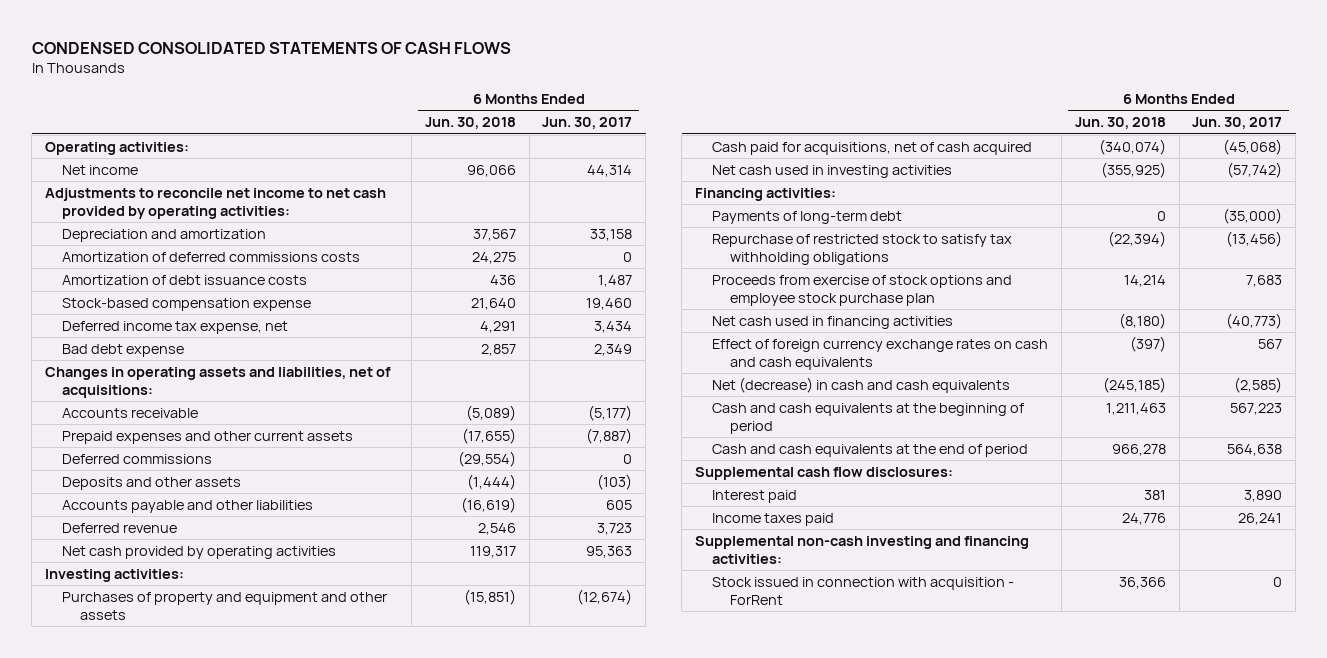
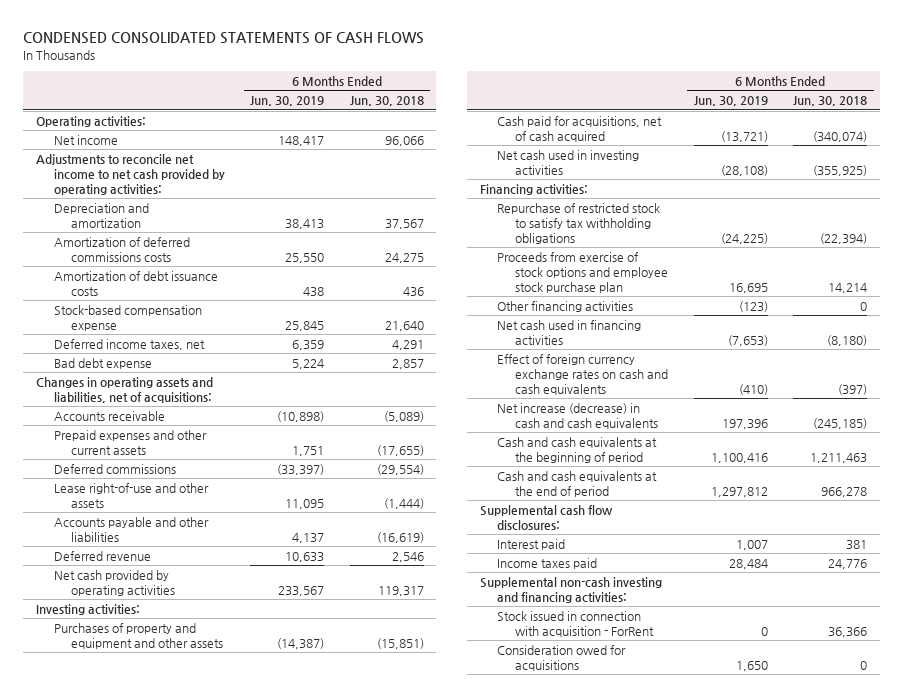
- | 6 Months Ended Jun. 30, 2018 | 6 Months Ended Jun. 30, 2017
+ | 6 Months Ended Jun. 30, 2019 | 6 Months Ended Jun. 30, 2018
- Deferred income tax expense, net | 4,291 | 3,434
+ Deferred income taxes, net | 6,359 | 4,291
- Deposits and other assets | (1,444) | (103)
+ Lease right-of-use and other assets | 11,095 | (1,444)
- Payments of long-term debt | 0 | (35,000)
+ Other financing activities | (123) | 0
- Net (decrease) in cash and cash equivalents | (245,185) | (2,585)
+ Net increase (decrease) in cash and cash equivalents | 197,396 | (245,185)
+ Consideration owed for acquisitions | 1,650 | 0

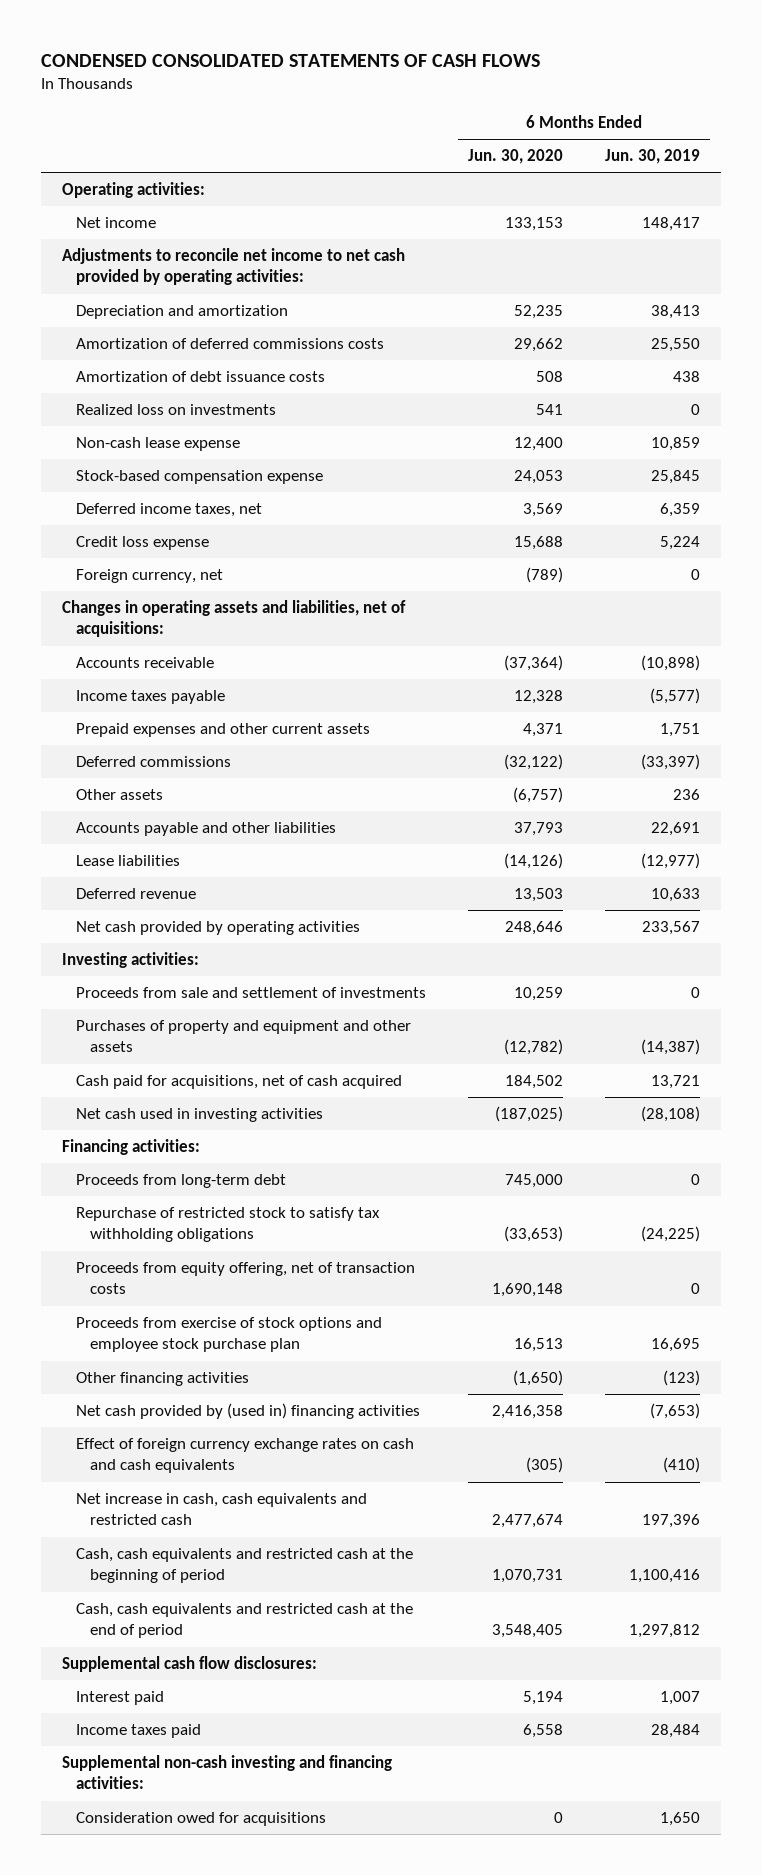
- | 6 Months Ended Jun. 30, 2019 | 6 Months Ended Jun. 30, 2018
+ | 6 Months Ended Jun. 30, 2020 | 6 Months Ended Jun. 30, 2019
+ Realized loss on investments | 541 | 0
+ Non-cash lease expense | 12,400 | 10,859
- Bad debt expense | 5,224 | 2,857
+ Credit loss expense | 15,688 | 5,224
+ Foreign currency, net | (789) | 0
+ Income taxes payable | 12,328 | (5,577)
- Lease right-of-use and other assets | 11,095 | (1,444)
- Accounts payable and other liabilities | 4,137 | (16,619)
+ Other assets | (6,757) | 236
+ Accounts payable and other liabilities | 37,793 | 22,691
+ Lease liabilities | (14,126) | (12,977)
+ Proceeds from sale and settlement of investments | 10,259 | 0
- Cash paid for acquisitions, net of cash acquired | (13,721) | (340,074)
+ Cash paid for acquisitions, net of cash acquired | 184,502 | 13,721
+ Proceeds from long-term debt | 745,000 | 0
+ Proceeds from equity offering, net of transaction costs | 1,690,148 | 0
- Net cash used in financing activities | (7,653) | (8,180)
+ Net cash provided by (used in) financing activities | 2,416,358 | (7,653)
- Net increase (decrease) in cash and cash equivalents | 197,396 | (245,185)
- Cash and cash equivalents at the beginning of period | 1,100,416 | 1,211,463
- Cash and cash equivalents at the end of period | 1,297,812 | 966,278
+ Net increase in cash, cash equivalents and restricted cash | 2,477,674 | 197,396
+ Cash, cash equivalents and restricted cash at the beginning of period | 1,070,731 | 1,100,416
+ Cash, cash equivalents and restricted cash at the end of period | 3,548,405 | 1,297,812
- Stock issued in connection with acquisition - ForRent | 0 | 36,366

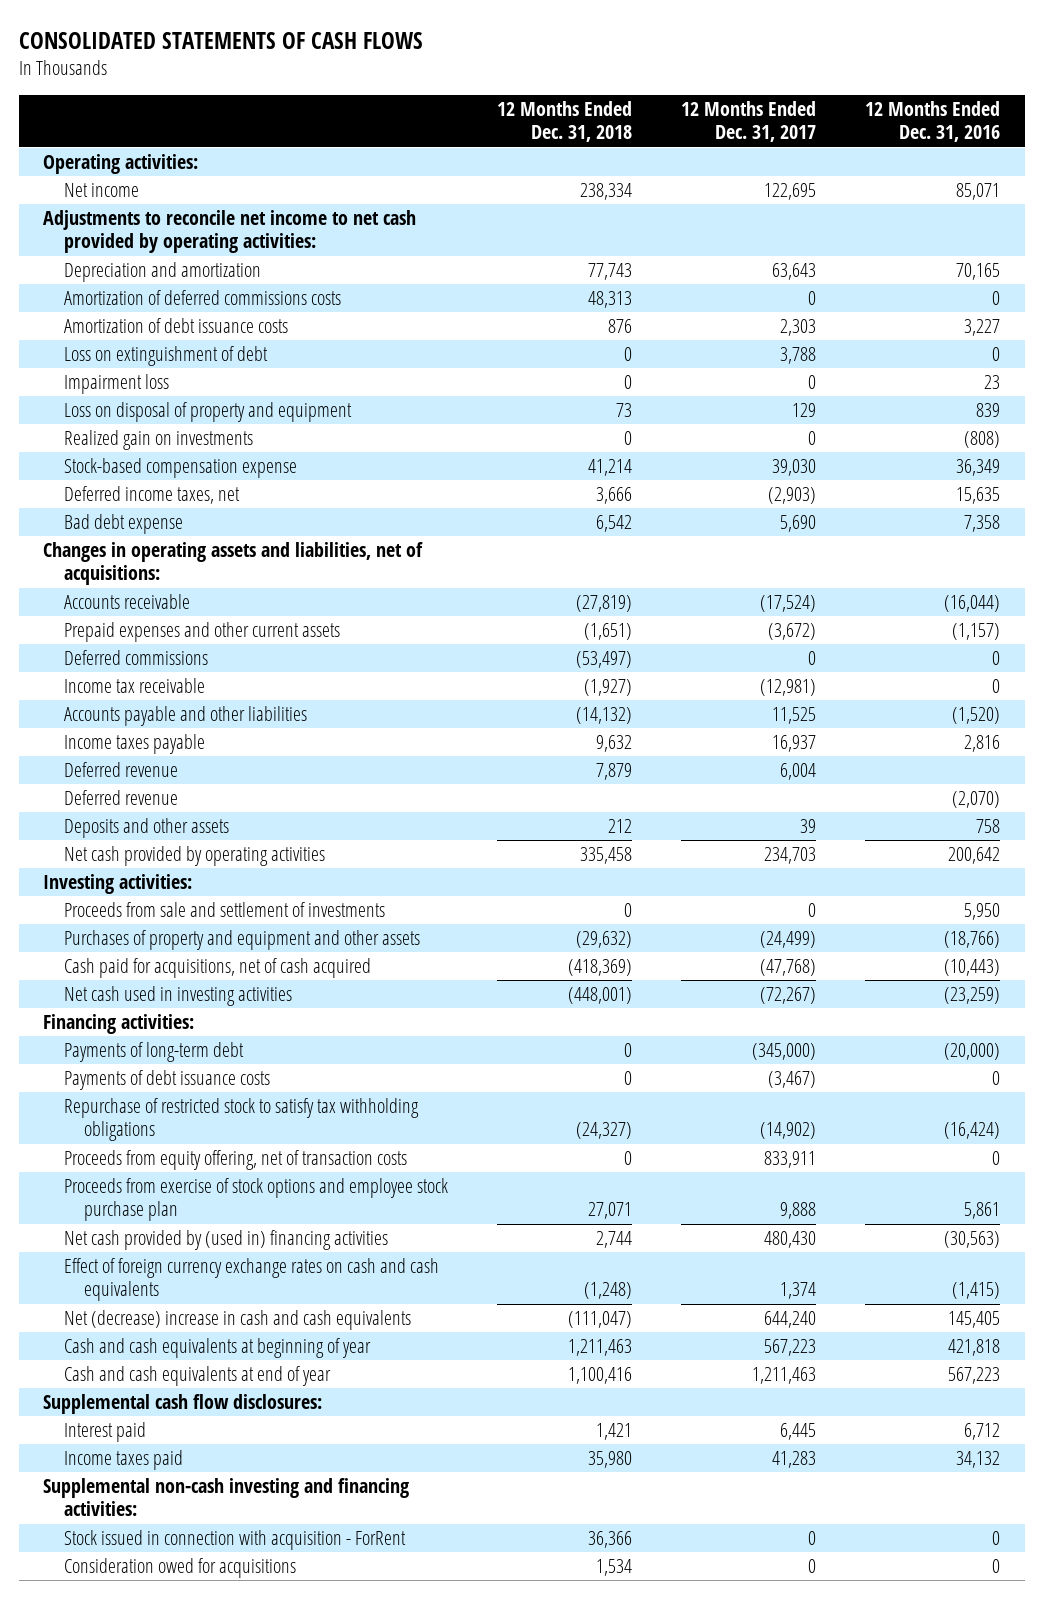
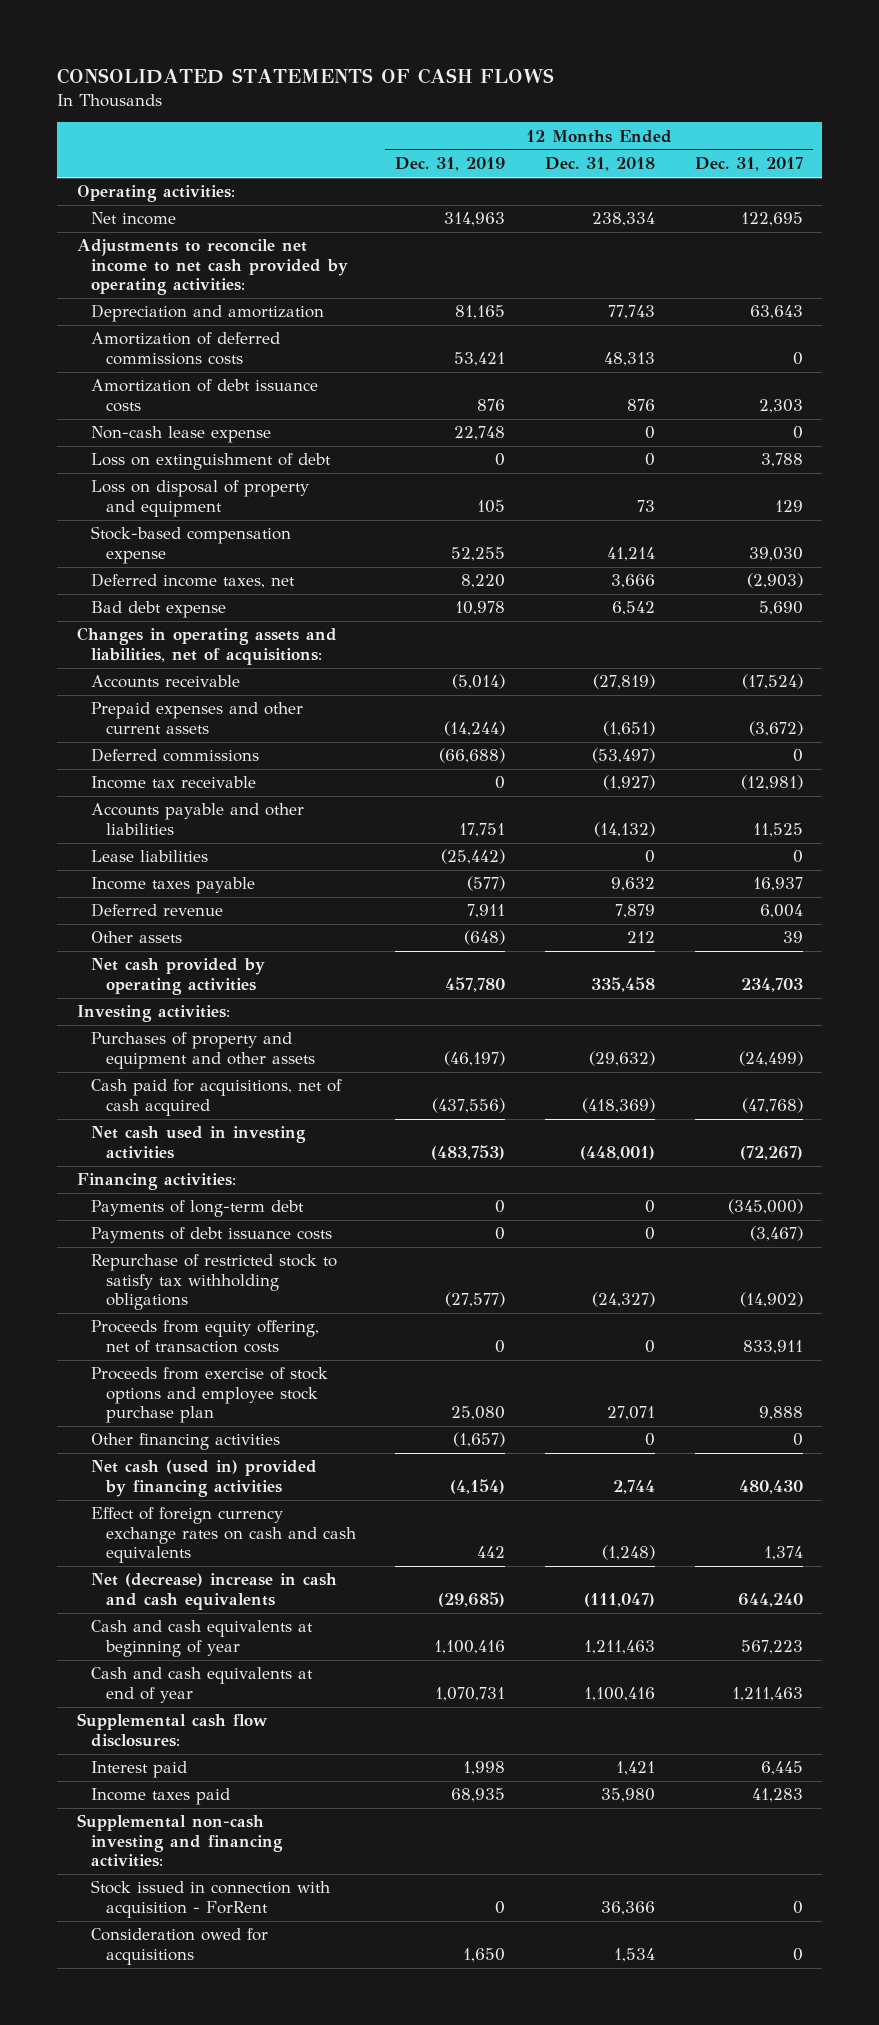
- | 12 Months Ended Dec. 31, 2018 | 12 Months Ended Dec. 31, 2017 | 12 Months Ended Dec. 31, 2016
+ | 12 Months Ended Dec. 31, 2019 | 12 Months Ended Dec. 31, 2018 | 12 Months Ended Dec. 31, 2017
+ Non-cash lease expense | 22,748 | 0 | 0
- Impairment loss | 0 | 0 | 23
- Realized gain on investments | 0 | 0 | (808)
+ Lease liabilities | (25,442) | 0 | 0
- Deferred revenue | | | (2,070)
- Deposits and other assets | 212 | 39 | 758
+ Other assets | (648) | 212 | 39
- Proceeds from sale and settlement of investments | 0 | 0 | 5,950
- Net cash provided by (used in) financing activities | 2,744 | 480,430 | (30,563)
+ Other financing activities | (1,657) | 0 | 0
+ Net cash (used in) provided by financing activities | (4,154) | 2,744 | 480,430

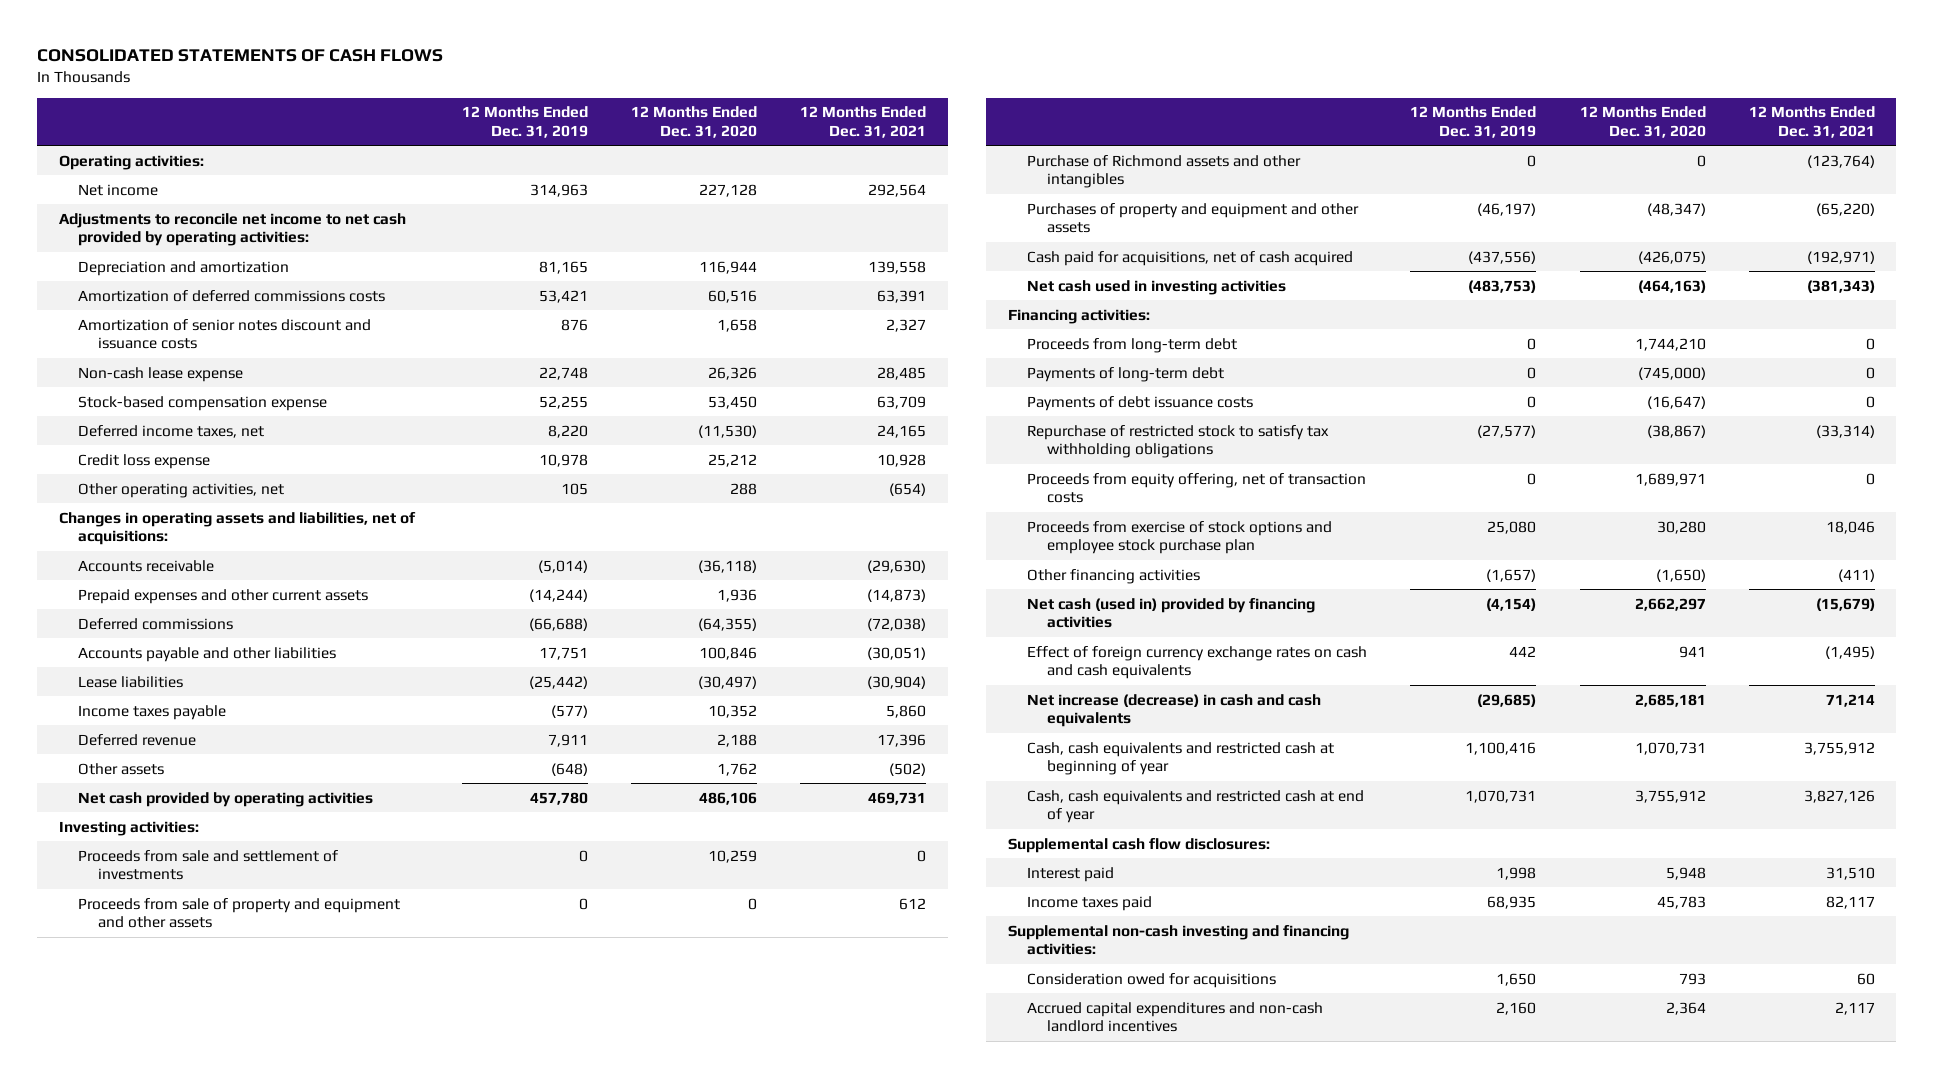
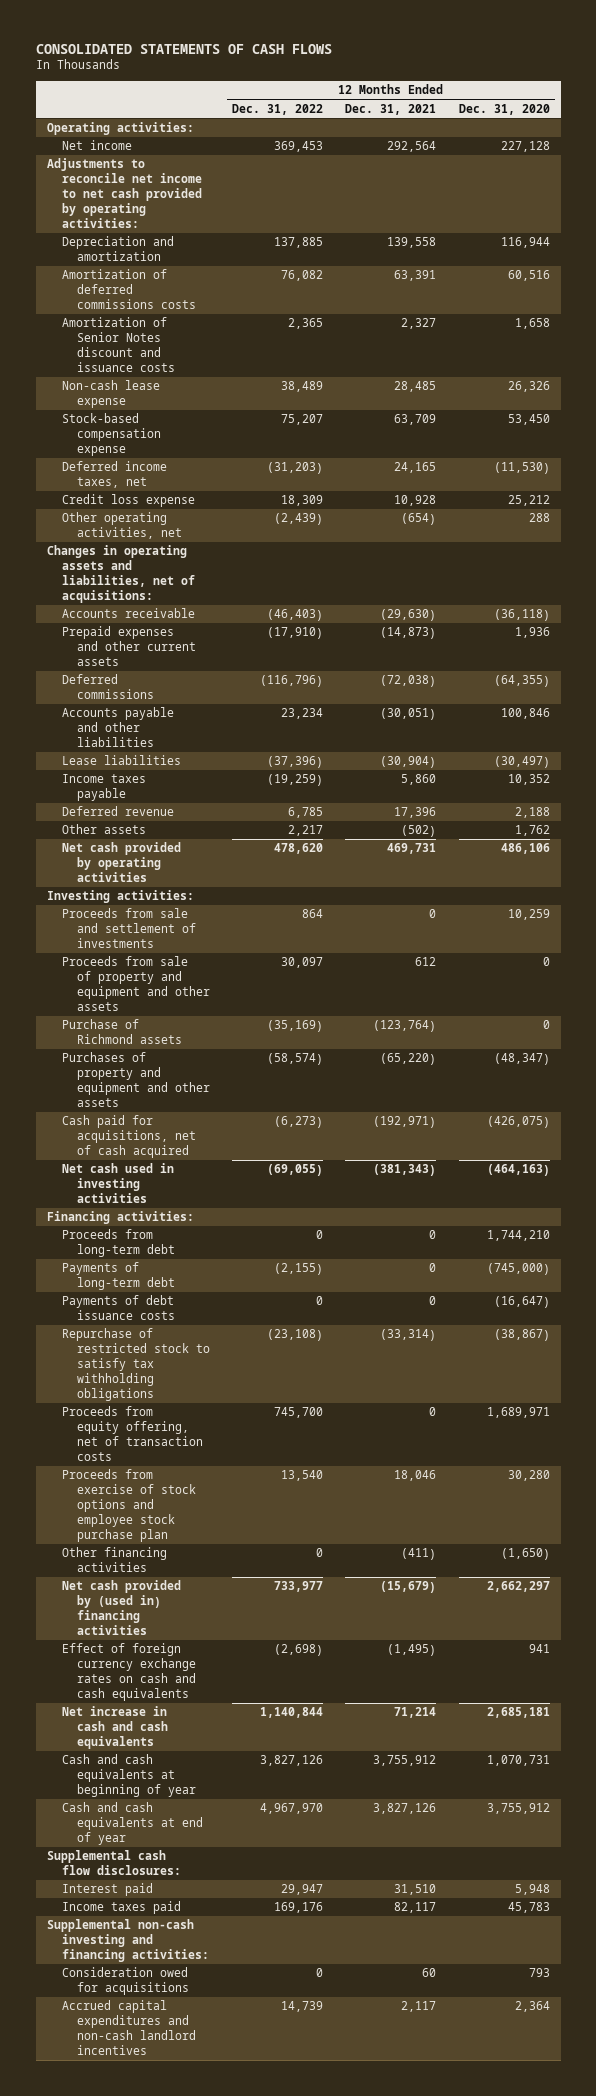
- | 12 Months Ended Dec. 31, 2019 | 12 Months Ended Dec. 31, 2020 | 12 Months Ended Dec. 31, 2021
+ | 12 Months Ended Dec. 31, 2022 | 12 Months Ended Dec. 31, 2021 | 12 Months Ended Dec. 31, 2020
- Amortization of senior notes discount and issuance costs | 876 | 1,658 | 2,327
+ Amortization of Senior Notes discount and issuance costs | 2,365 | 2,327 | 1,658
- Purchase of Richmond assets and other intangibles | 0 | 0 | (123,764)
+ Purchase of Richmond assets | (35,169) | (123,764) | 0
- Net cash (used in) provided by financing activities | (4,154) | 2,662,297 | (15,679)
+ Net cash provided by (used in) financing activities | 733,977 | (15,679) | 2,662,297
- Net increase (decrease) in cash and cash equivalents | (29,685) | 2,685,181 | 71,214
- Cash, cash equivalents and restricted cash at beginning of year | 1,100,416 | 1,070,731 | 3,755,912
- Cash, cash equivalents and restricted cash at end of year | 1,070,731 | 3,755,912 | 3,827,126
+ Net increase in cash and cash equivalents | 1,140,844 | 71,214 | 2,685,181
+ Cash and cash equivalents at beginning of year | 3,827,126 | 3,755,912 | 1,070,731
+ Cash and cash equivalents at end of year | 4,967,970 | 3,827,126 | 3,755,912

